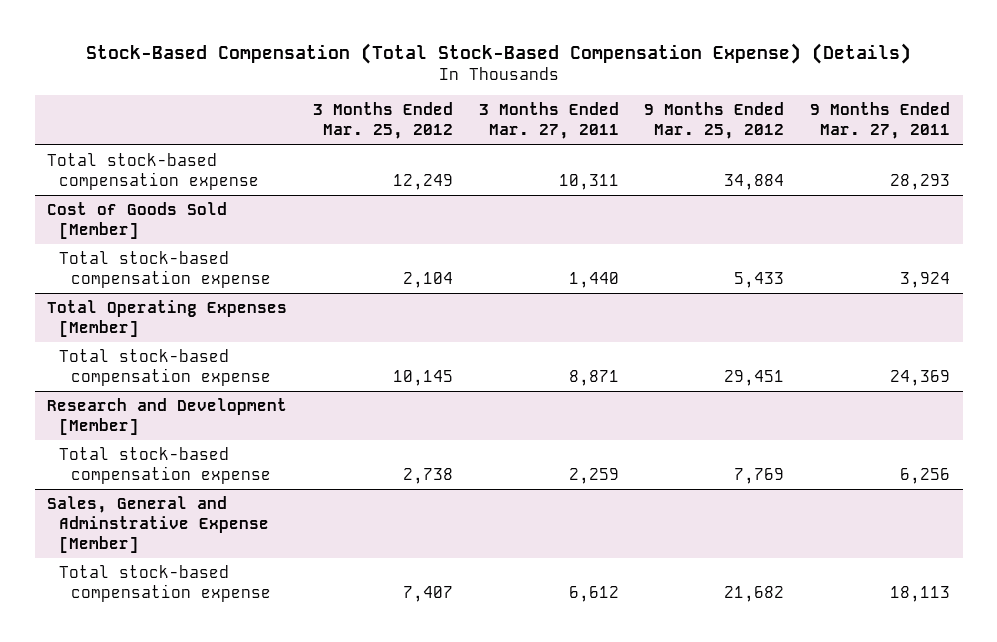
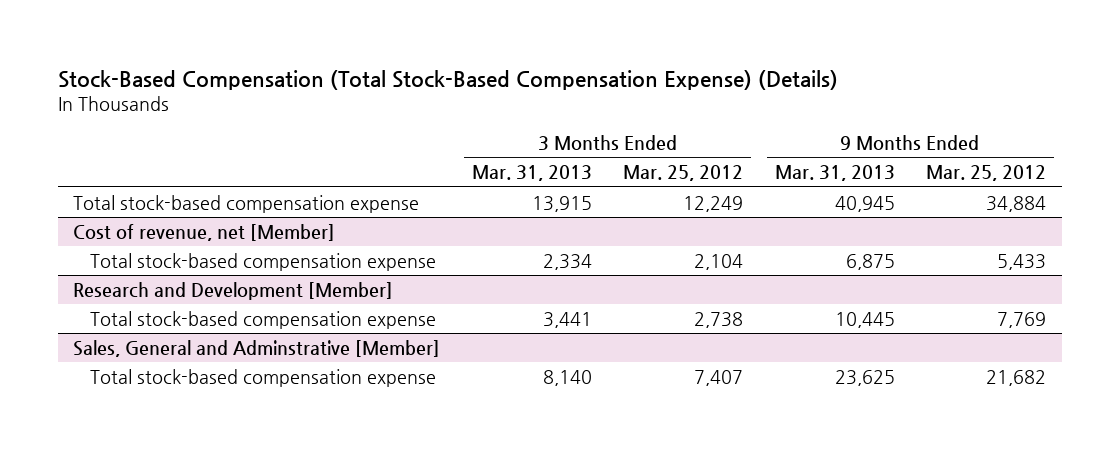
- | 3 Months Ended Mar. 25, 2012 | 3 Months Ended Mar. 27, 2011 | 9 Months Ended Mar. 25, 2012 | 9 Months Ended Mar. 27, 2011
+ | 3 Months Ended Mar. 31, 2013 | 3 Months Ended Mar. 25, 2012 | 9 Months Ended Mar. 31, 2013 | 9 Months Ended Mar. 25, 2012
- Cost of Goods Sold [Member]
+ Cost of revenue, net [Member]
- Total Operating Expenses [Member]
- Total stock-based compensation expense | 10,145 | 8,871 | 29,451 | 24,369
- Sales, General and Adminstrative Expense [Member]
+ Sales, General and Adminstrative [Member]

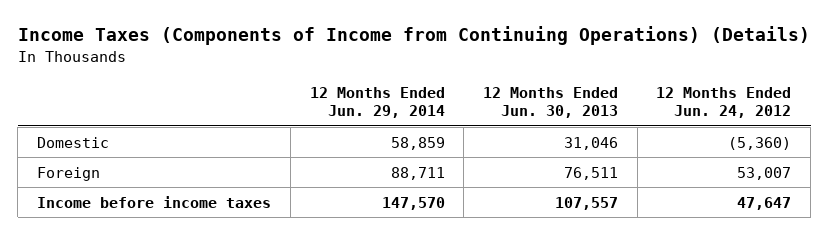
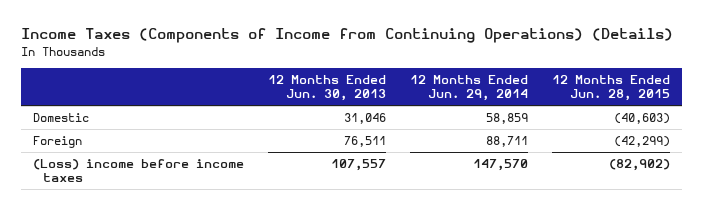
- | 12 Months Ended Jun. 29, 2014 | 12 Months Ended Jun. 30, 2013 | 12 Months Ended Jun. 24, 2012
+ | 12 Months Ended Jun. 30, 2013 | 12 Months Ended Jun. 29, 2014 | 12 Months Ended Jun. 28, 2015
- Income before income taxes | 147,570 | 107,557 | 47,647
+ (Loss) income before income taxes | 107,557 | 147,570 | (82,902)

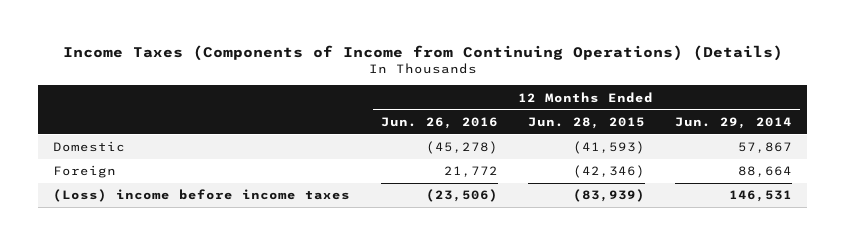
- | 12 Months Ended Jun. 30, 2013 | 12 Months Ended Jun. 29, 2014 | 12 Months Ended Jun. 28, 2015
+ | 12 Months Ended Jun. 26, 2016 | 12 Months Ended Jun. 28, 2015 | 12 Months Ended Jun. 29, 2014
- Domestic | 31,046 | 58,859 | (40,603)
- Foreign | 76,511 | 88,711 | (42,299)
- (Loss) income before income taxes | 107,557 | 147,570 | (82,902)
+ Domestic | (45,278) | (41,593) | 57,867
+ Foreign | 21,772 | (42,346) | 88,664
+ (Loss) income before income taxes | (23,506) | (83,939) | 146,531

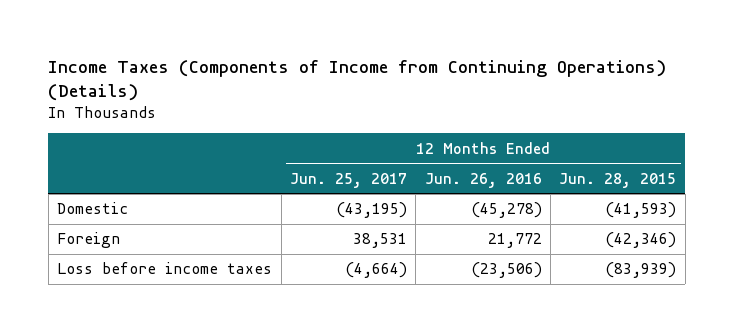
- | 12 Months Ended Jun. 26, 2016 | 12 Months Ended Jun. 28, 2015 | 12 Months Ended Jun. 29, 2014
+ | 12 Months Ended Jun. 25, 2017 | 12 Months Ended Jun. 26, 2016 | 12 Months Ended Jun. 28, 2015
- (Loss) income before income taxes | (23,506) | (83,939) | 146,531
+ Loss before income taxes | (4,664) | (23,506) | (83,939)

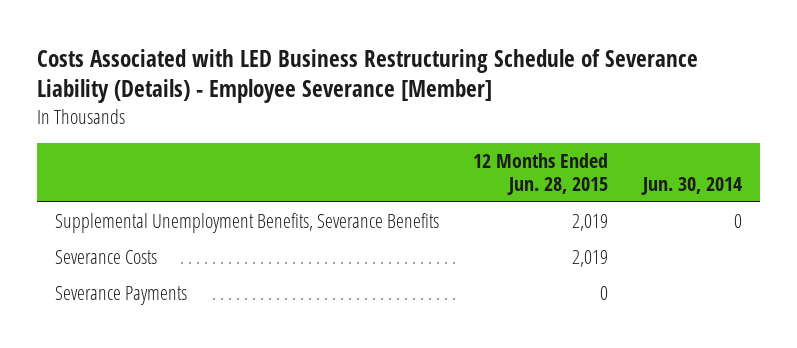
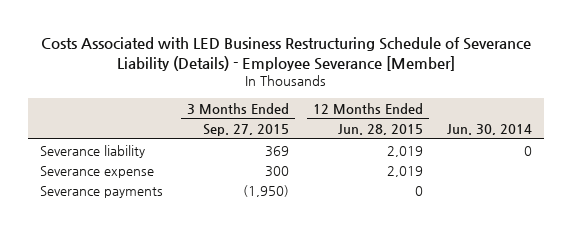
- | 12 Months Ended Jun. 28, 2015 | Jun. 30, 2014
+ | 3 Months Ended Sep. 27, 2015 | 12 Months Ended Jun. 28, 2015 | Jun. 30, 2014
- Supplemental Unemployment Benefits, Severance Benefits | 2,019 | 0
- Severance Costs | 2,019 |
- Severance Payments | 0 |
+ Severance liability | 369 | 2,019 | 0
+ Severance expense | 300 | 2,019 |
+ Severance payments | (1,950) | 0 |

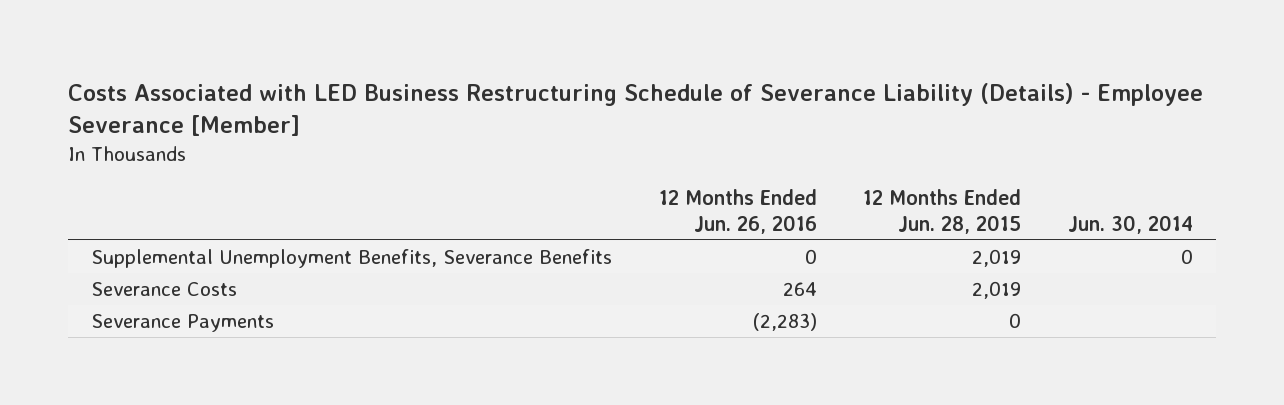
- | 3 Months Ended Sep. 27, 2015 | 12 Months Ended Jun. 28, 2015 | Jun. 30, 2014
+ | 12 Months Ended Jun. 26, 2016 | 12 Months Ended Jun. 28, 2015 | Jun. 30, 2014
- Severance liability | 369 | 2,019 | 0
- Severance expense | 300 | 2,019 |
- Severance payments | (1,950) | 0 |
+ Supplemental Unemployment Benefits, Severance Benefits | 0 | 2,019 | 0
+ Severance Costs | 264 | 2,019 |
+ Severance Payments | (2,283) | 0 |

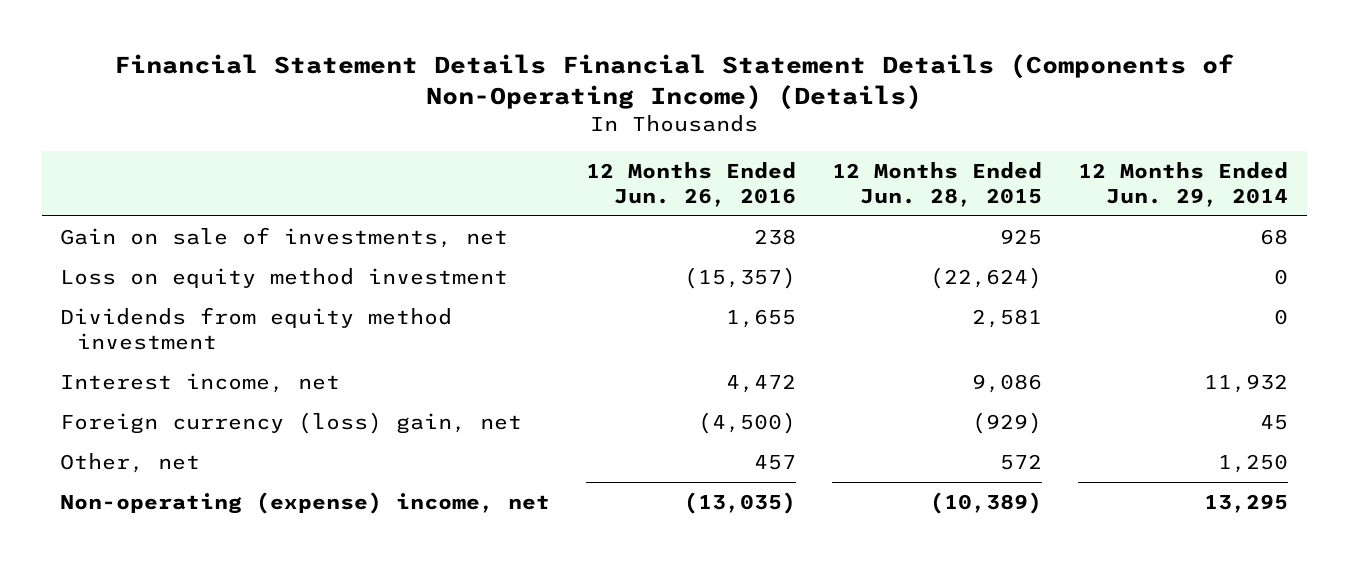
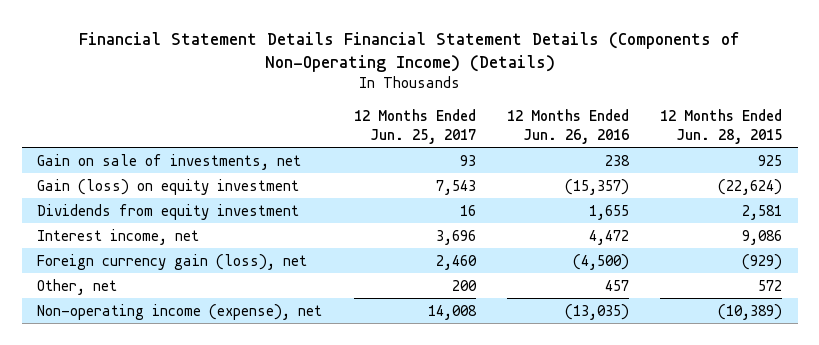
- | 12 Months Ended Jun. 26, 2016 | 12 Months Ended Jun. 28, 2015 | 12 Months Ended Jun. 29, 2014
+ | 12 Months Ended Jun. 25, 2017 | 12 Months Ended Jun. 26, 2016 | 12 Months Ended Jun. 28, 2015
- Loss on equity method investment | (15,357) | (22,624) | 0
- Dividends from equity method investment | 1,655 | 2,581 | 0
+ Gain (loss) on equity investment | 7,543 | (15,357) | (22,624)
+ Dividends from equity investment | 16 | 1,655 | 2,581
- Foreign currency (loss) gain, net | (4,500) | (929) | 45
+ Foreign currency gain (loss), net | 2,460 | (4,500) | (929)
- Non-operating (expense) income, net | (13,035) | (10,389) | 13,295
+ Non-operating income (expense), net | 14,008 | (13,035) | (10,389)

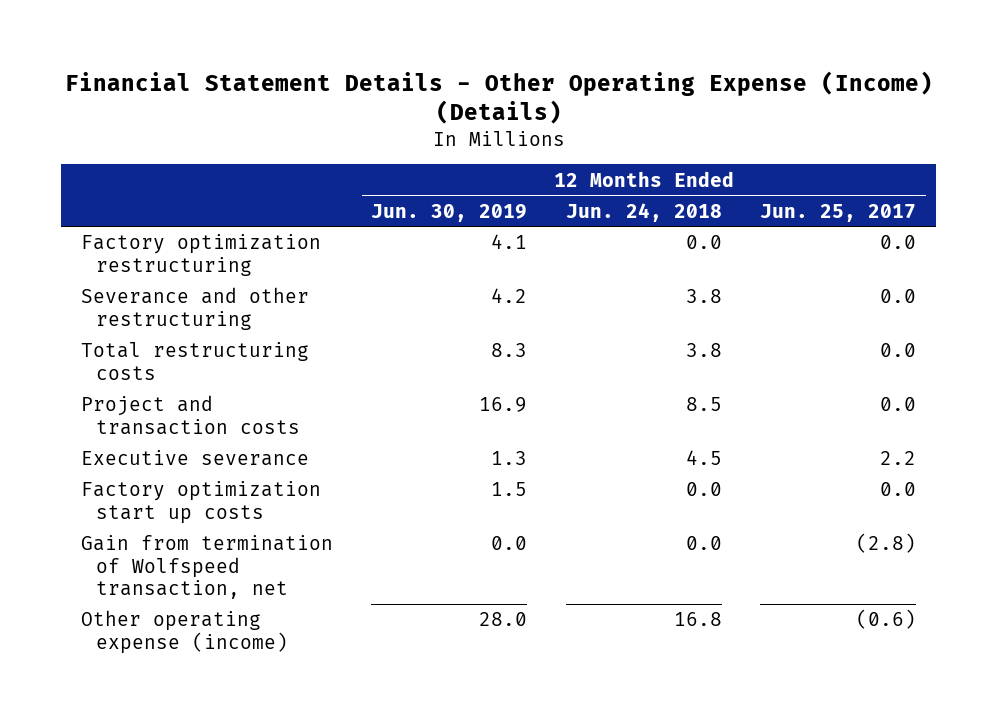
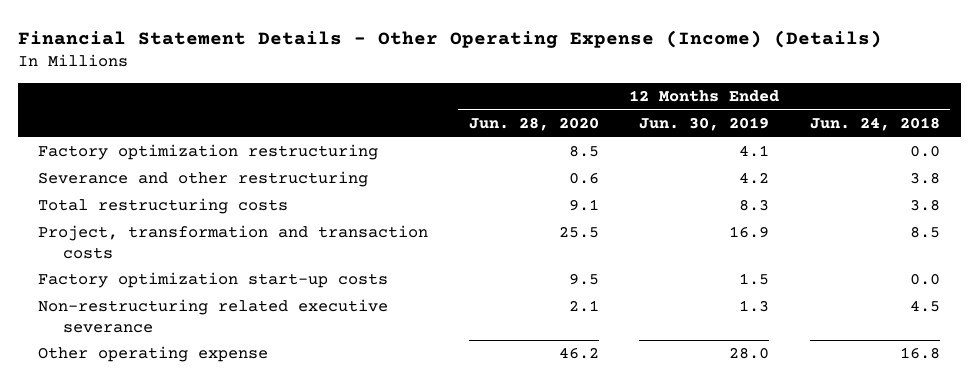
- | 12 Months Ended Jun. 30, 2019 | 12 Months Ended Jun. 24, 2018 | 12 Months Ended Jun. 25, 2017
+ | 12 Months Ended Jun. 28, 2020 | 12 Months Ended Jun. 30, 2019 | 12 Months Ended Jun. 24, 2018
- Project and transaction costs | 16.9 | 8.5 | 0.0
- Executive severance | 1.3 | 4.5 | 2.2
- Factory optimization start up costs | 1.5 | 0.0 | 0.0
- Gain from termination of Wolfspeed transaction, net | 0.0 | 0.0 | (2.8)
- Other operating expense (income) | 28.0 | 16.8 | (0.6)
+ Project, transformation and transaction costs | 25.5 | 16.9 | 8.5
+ Factory optimization start-up costs | 9.5 | 1.5 | 0.0
+ Non-restructuring related executive severance | 2.1 | 1.3 | 4.5
+ Other operating expense | 46.2 | 28.0 | 16.8

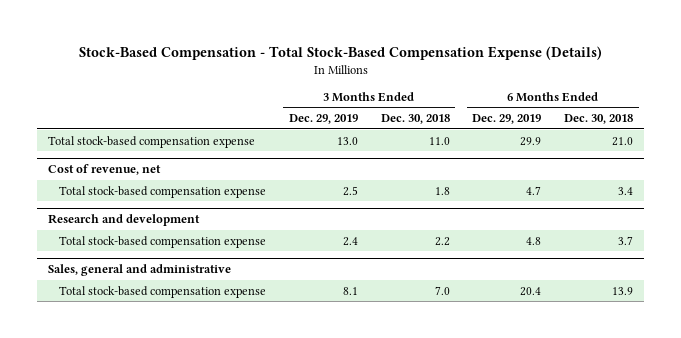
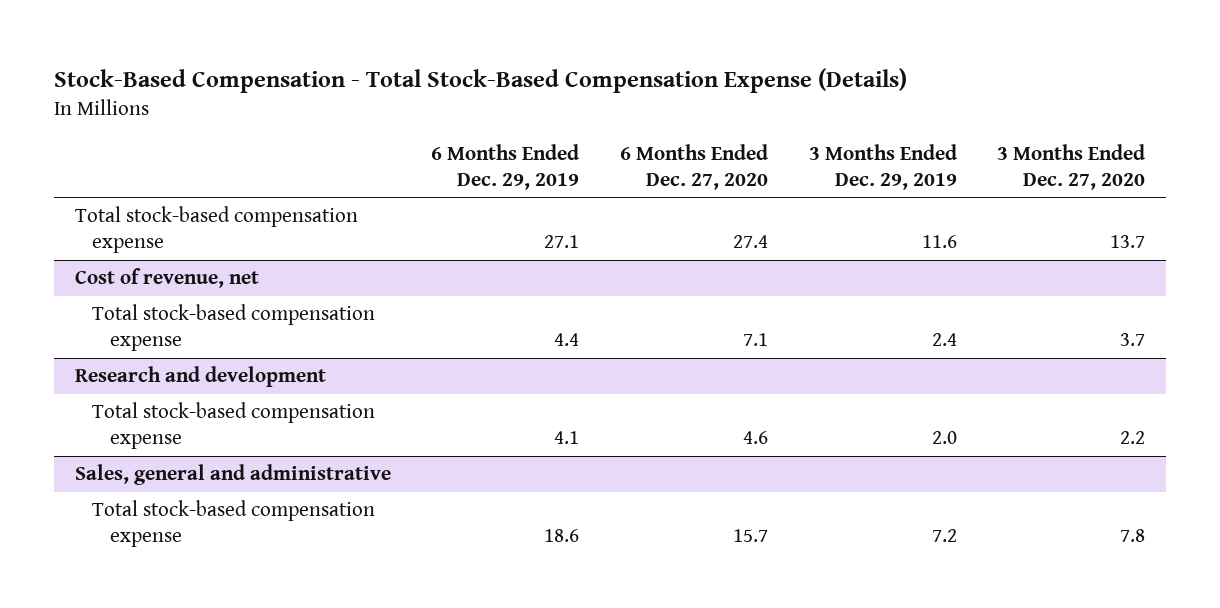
- | 3 Months Ended Dec. 29, 2019 | 3 Months Ended Dec. 30, 2018 | 6 Months Ended Dec. 29, 2019 | 6 Months Ended Dec. 30, 2018
+ | 6 Months Ended Dec. 29, 2019 | 6 Months Ended Dec. 27, 2020 | 3 Months Ended Dec. 29, 2019 | 3 Months Ended Dec. 27, 2020
- Total stock-based compensation expense | 13.0 | 11.0 | 29.9 | 21.0
+ Total stock-based compensation expense | 27.1 | 27.4 | 11.6 | 13.7
@ Cost of revenue, net
- Total stock-based compensation expense | 2.5 | 1.8 | 4.7 | 3.4
+ Total stock-based compensation expense | 4.4 | 7.1 | 2.4 | 3.7
@ Research and development
- Total stock-based compensation expense | 2.4 | 2.2 | 4.8 | 3.7
+ Total stock-based compensation expense | 4.1 | 4.6 | 2.0 | 2.2
@ Sales, general and administrative
- Total stock-based compensation expense | 8.1 | 7.0 | 20.4 | 13.9
+ Total stock-based compensation expense | 18.6 | 15.7 | 7.2 | 7.8

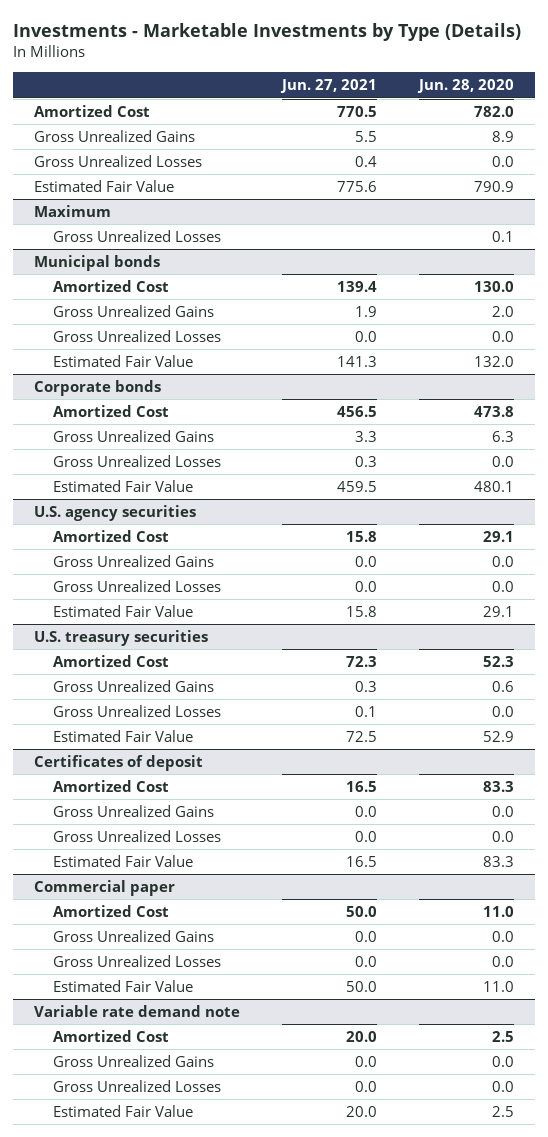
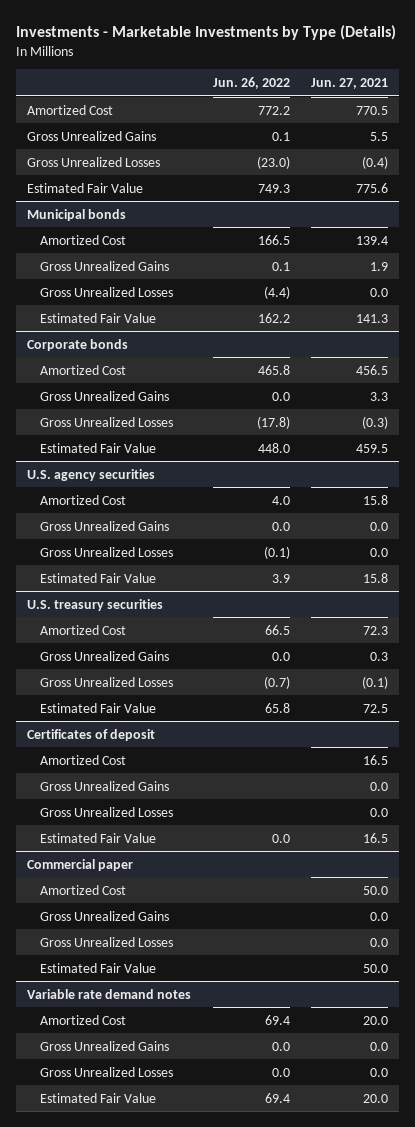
- | Jun. 27, 2021 | Jun. 28, 2020
+ | Jun. 26, 2022 | Jun. 27, 2021
- Gross Unrealized Losses | 0.4 | 0.0
+ Gross Unrealized Losses | (23.0) | (0.4)
- Maximum
- Gross Unrealized Losses | | 0.1
@ Corporate bonds
- Gross Unrealized Losses | 0.3 | 0.0
+ Gross Unrealized Losses | (17.8) | (0.3)
@ U.S. treasury securities
- Gross Unrealized Losses | 0.1 | 0.0
+ Gross Unrealized Losses | (0.7) | (0.1)
- Variable rate demand note
+ Variable rate demand notes

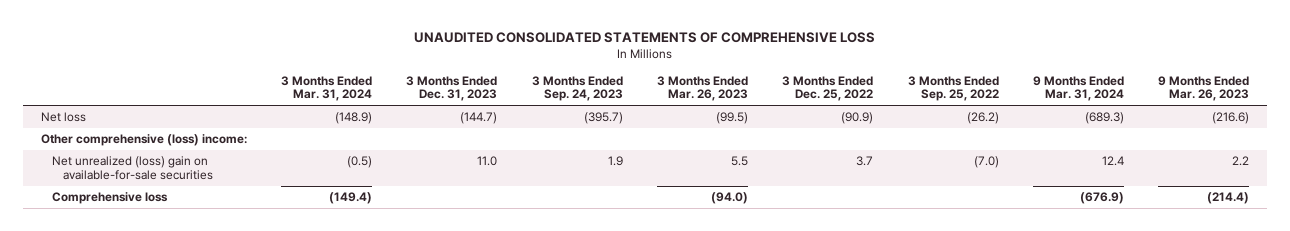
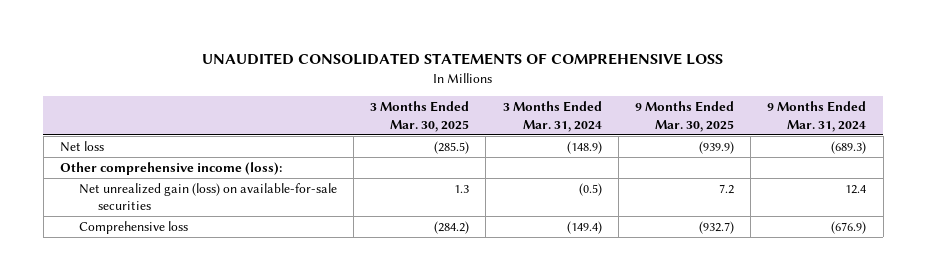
- | 3 Months Ended Mar. 31, 2024 | 3 Months Ended Dec. 31, 2023 | 3 Months Ended Sep. 24, 2023 | 3 Months Ended Mar. 26, 2023 | 3 Months Ended Dec. 25, 2022 | 3 Months Ended Sep. 25, 2022 | 9 Months Ended Mar. 31, 2024 | 9 Months Ended Mar. 26, 2023
+ | 3 Months Ended Mar. 30, 2025 | 3 Months Ended Mar. 31, 2024 | 9 Months Ended Mar. 30, 2025 | 9 Months Ended Mar. 31, 2024
- Other comprehensive (loss) income:
- Net unrealized (loss) gain on available-for-sale securities | (0.5) | 11.0 | 1.9 | 5.5 | 3.7 | (7.0) | 12.4 | 2.2
+ Other comprehensive income (loss):
+ Net unrealized gain (loss) on available-for-sale securities | 1.3 | (0.5) | 7.2 | 12.4

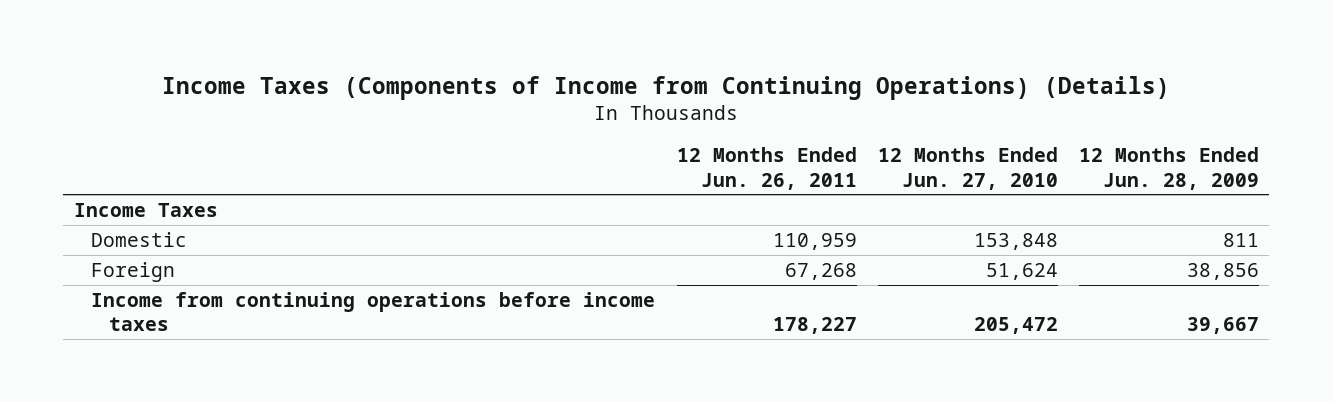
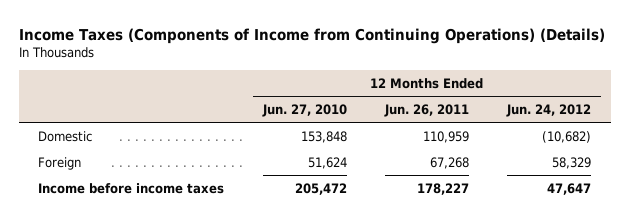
- | 12 Months Ended Jun. 26, 2011 | 12 Months Ended Jun. 27, 2010 | 12 Months Ended Jun. 28, 2009
+ | 12 Months Ended Jun. 27, 2010 | 12 Months Ended Jun. 26, 2011 | 12 Months Ended Jun. 24, 2012
- Income Taxes
- Income from continuing operations before income taxes | 178,227 | 205,472 | 39,667
+ Income before income taxes | 205,472 | 178,227 | 47,647

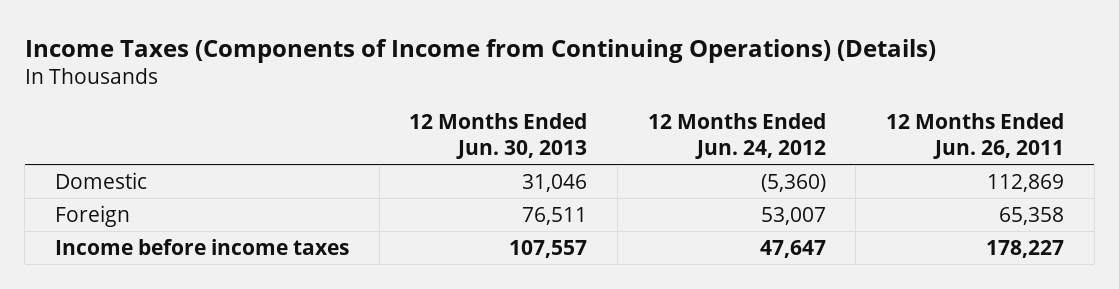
- | 12 Months Ended Jun. 27, 2010 | 12 Months Ended Jun. 26, 2011 | 12 Months Ended Jun. 24, 2012
+ | 12 Months Ended Jun. 30, 2013 | 12 Months Ended Jun. 24, 2012 | 12 Months Ended Jun. 26, 2011
- Domestic | 153,848 | 110,959 | (10,682)
- Foreign | 51,624 | 67,268 | 58,329
+ Domestic | 31,046 | (5,360) | 112,869
+ Foreign | 76,511 | 53,007 | 65,358

